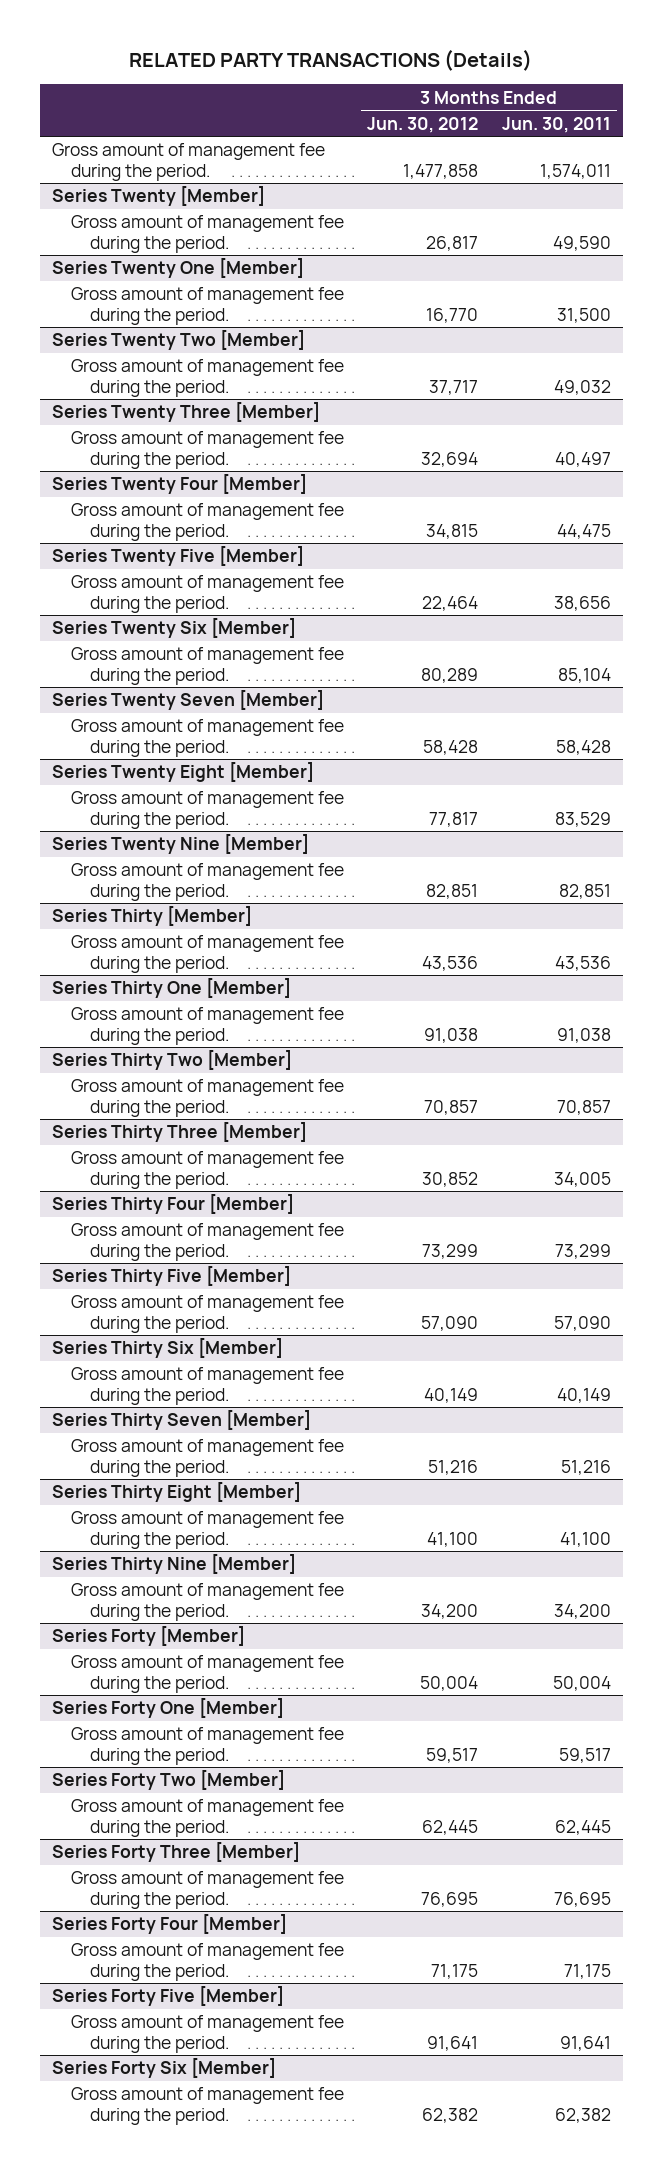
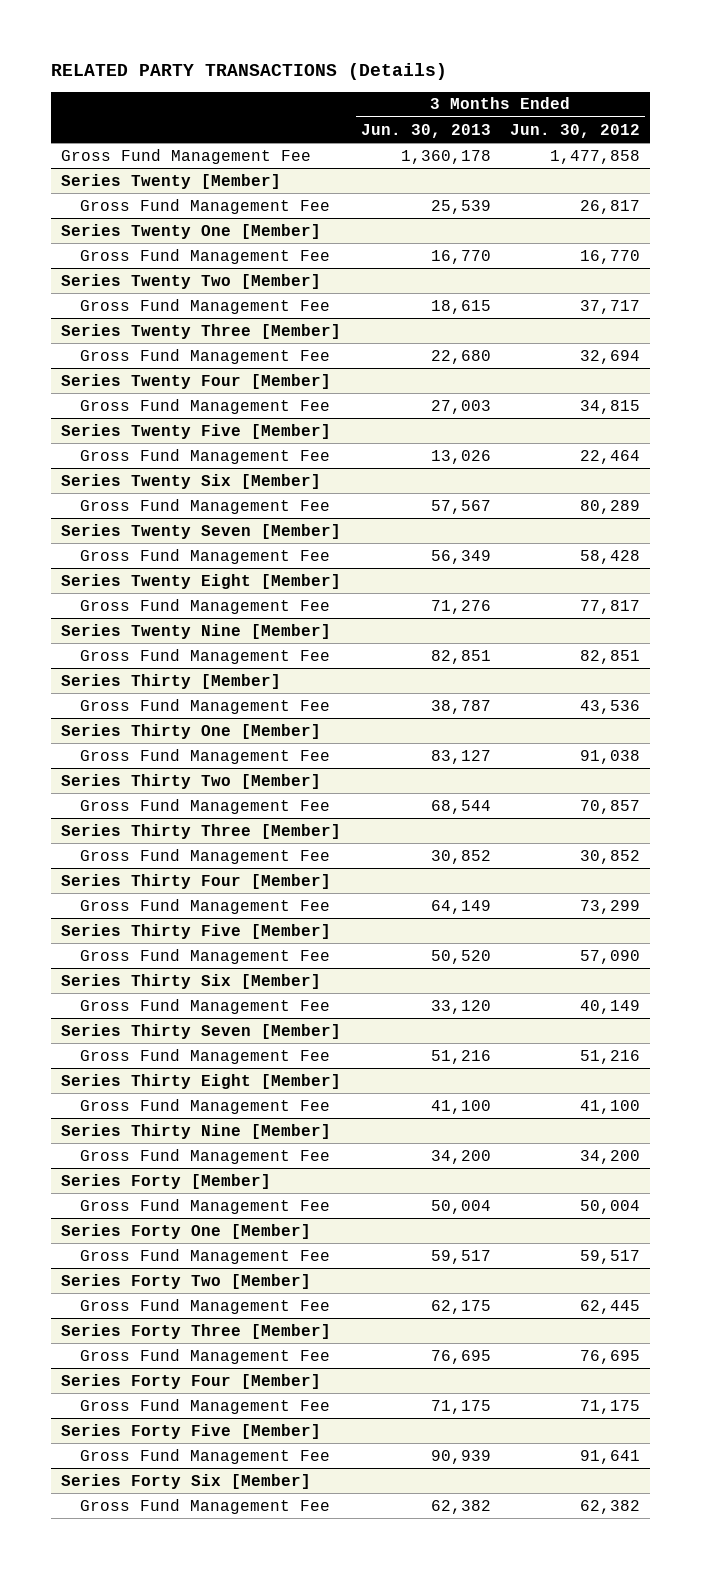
- | 3 Months Ended Jun. 30, 2012 | 3 Months Ended Jun. 30, 2011
+ | 3 Months Ended Jun. 30, 2013 | 3 Months Ended Jun. 30, 2012
- Gross amount of management fee during the period. | 1,477,858 | 1,574,011
+ Gross Fund Management Fee | 1,360,178 | 1,477,858
@ Series Twenty [Member]
- Gross amount of management fee during the period. | 26,817 | 49,590
+ Gross Fund Management Fee | 25,539 | 26,817
@ Series Twenty One [Member]
- Gross amount of management fee during the period. | 16,770 | 31,500
+ Gross Fund Management Fee | 16,770 | 16,770
@ Series Twenty Two [Member]
- Gross amount of management fee during the period. | 37,717 | 49,032
+ Gross Fund Management Fee | 18,615 | 37,717
@ Series Twenty Three [Member]
- Gross amount of management fee during the period. | 32,694 | 40,497
+ Gross Fund Management Fee | 22,680 | 32,694
@ Series Twenty Four [Member]
- Gross amount of management fee during the period. | 34,815 | 44,475
+ Gross Fund Management Fee | 27,003 | 34,815
@ Series Twenty Five [Member]
- Gross amount of management fee during the period. | 22,464 | 38,656
+ Gross Fund Management Fee | 13,026 | 22,464
@ Series Twenty Six [Member]
- Gross amount of management fee during the period. | 80,289 | 85,104
+ Gross Fund Management Fee | 57,567 | 80,289
@ Series Twenty Seven [Member]
- Gross amount of management fee during the period. | 58,428 | 58,428
+ Gross Fund Management Fee | 56,349 | 58,428
@ Series Twenty Eight [Member]
- Gross amount of management fee during the period. | 77,817 | 83,529
+ Gross Fund Management Fee | 71,276 | 77,817
@ Series Twenty Nine [Member]
- Gross amount of management fee during the period. | 82,851 | 82,851
+ Gross Fund Management Fee | 82,851 | 82,851
@ Series Thirty [Member]
- Gross amount of management fee during the period. | 43,536 | 43,536
+ Gross Fund Management Fee | 38,787 | 43,536
@ Series Thirty One [Member]
- Gross amount of management fee during the period. | 91,038 | 91,038
+ Gross Fund Management Fee | 83,127 | 91,038
@ Series Thirty Two [Member]
- Gross amount of management fee during the period. | 70,857 | 70,857
+ Gross Fund Management Fee | 68,544 | 70,857
@ Series Thirty Three [Member]
- Gross amount of management fee during the period. | 30,852 | 34,005
+ Gross Fund Management Fee | 30,852 | 30,852
@ Series Thirty Four [Member]
- Gross amount of management fee during the period. | 73,299 | 73,299
+ Gross Fund Management Fee | 64,149 | 73,299
@ Series Thirty Five [Member]
- Gross amount of management fee during the period. | 57,090 | 57,090
+ Gross Fund Management Fee | 50,520 | 57,090
@ Series Thirty Six [Member]
- Gross amount of management fee during the period. | 40,149 | 40,149
+ Gross Fund Management Fee | 33,120 | 40,149
@ Series Thirty Seven [Member]
- Gross amount of management fee during the period. | 51,216 | 51,216
+ Gross Fund Management Fee | 51,216 | 51,216
@ Series Thirty Eight [Member]
- Gross amount of management fee during the period. | 41,100 | 41,100
+ Gross Fund Management Fee | 41,100 | 41,100
@ Series Thirty Nine [Member]
- Gross amount of management fee during the period. | 34,200 | 34,200
+ Gross Fund Management Fee | 34,200 | 34,200
@ Series Forty [Member]
- Gross amount of management fee during the period. | 50,004 | 50,004
+ Gross Fund Management Fee | 50,004 | 50,004
@ Series Forty One [Member]
- Gross amount of management fee during the period. | 59,517 | 59,517
+ Gross Fund Management Fee | 59,517 | 59,517
@ Series Forty Two [Member]
- Gross amount of management fee during the period. | 62,445 | 62,445
+ Gross Fund Management Fee | 62,175 | 62,445
@ Series Forty Three [Member]
- Gross amount of management fee during the period. | 76,695 | 76,695
+ Gross Fund Management Fee | 76,695 | 76,695
@ Series Forty Four [Member]
- Gross amount of management fee during the period. | 71,175 | 71,175
+ Gross Fund Management Fee | 71,175 | 71,175
@ Series Forty Five [Member]
- Gross amount of management fee during the period. | 91,641 | 91,641
+ Gross Fund Management Fee | 90,939 | 91,641
@ Series Forty Six [Member]
- Gross amount of management fee during the period. | 62,382 | 62,382
+ Gross Fund Management Fee | 62,382 | 62,382

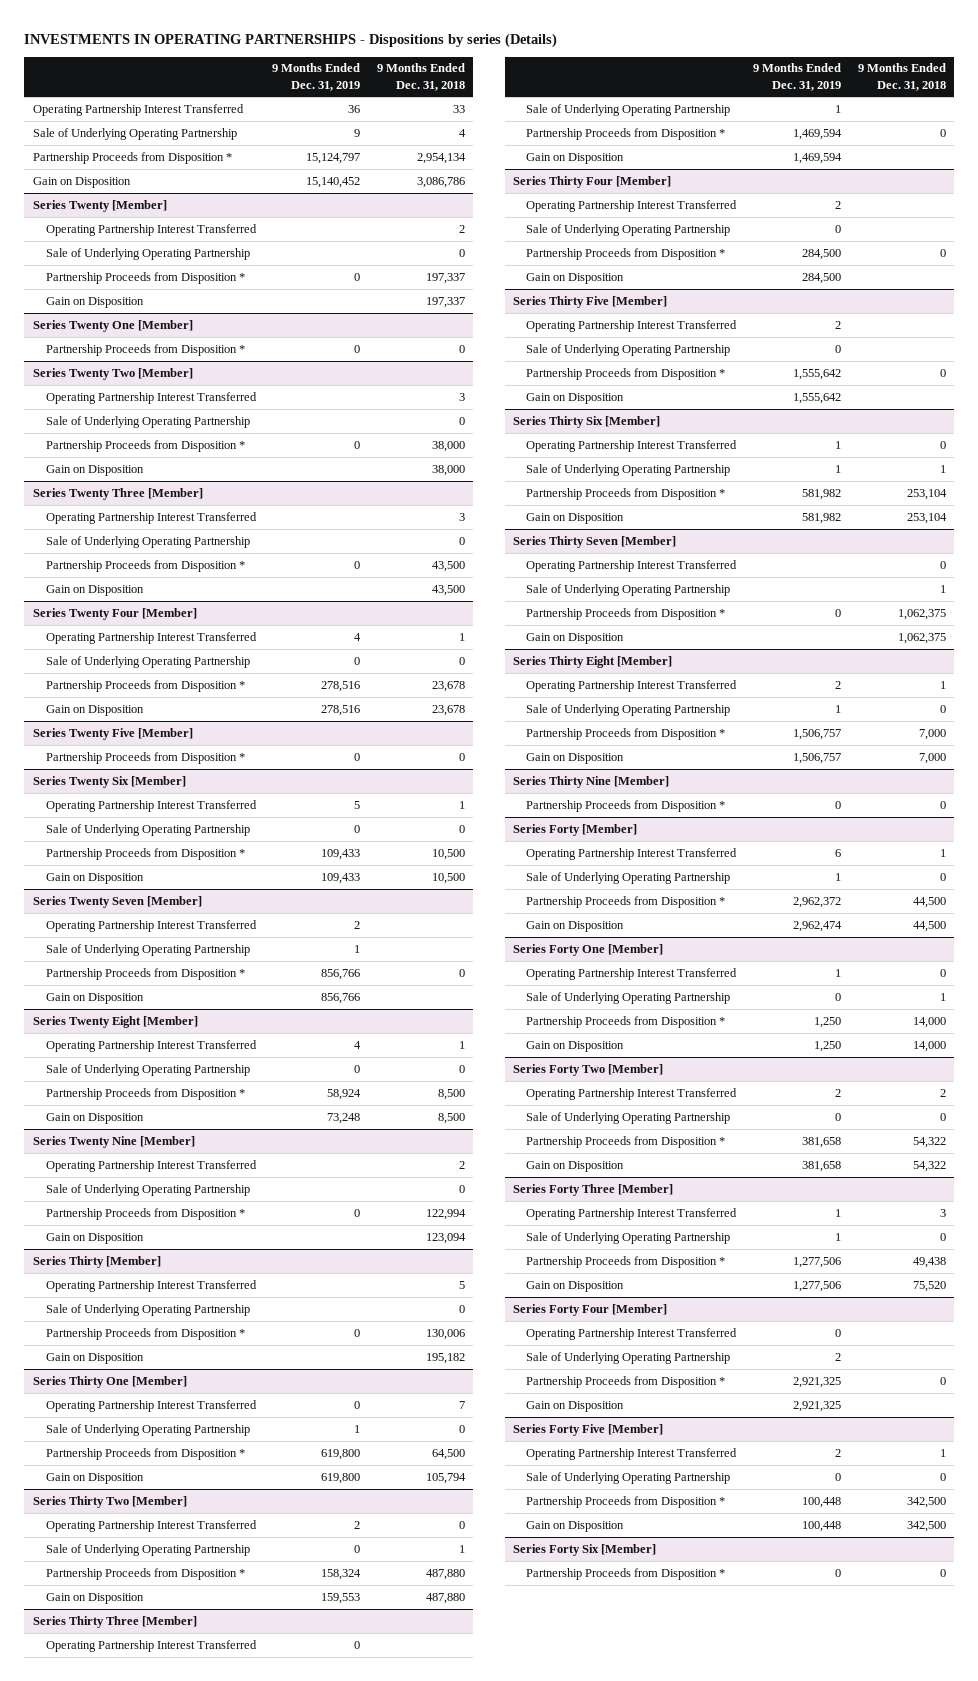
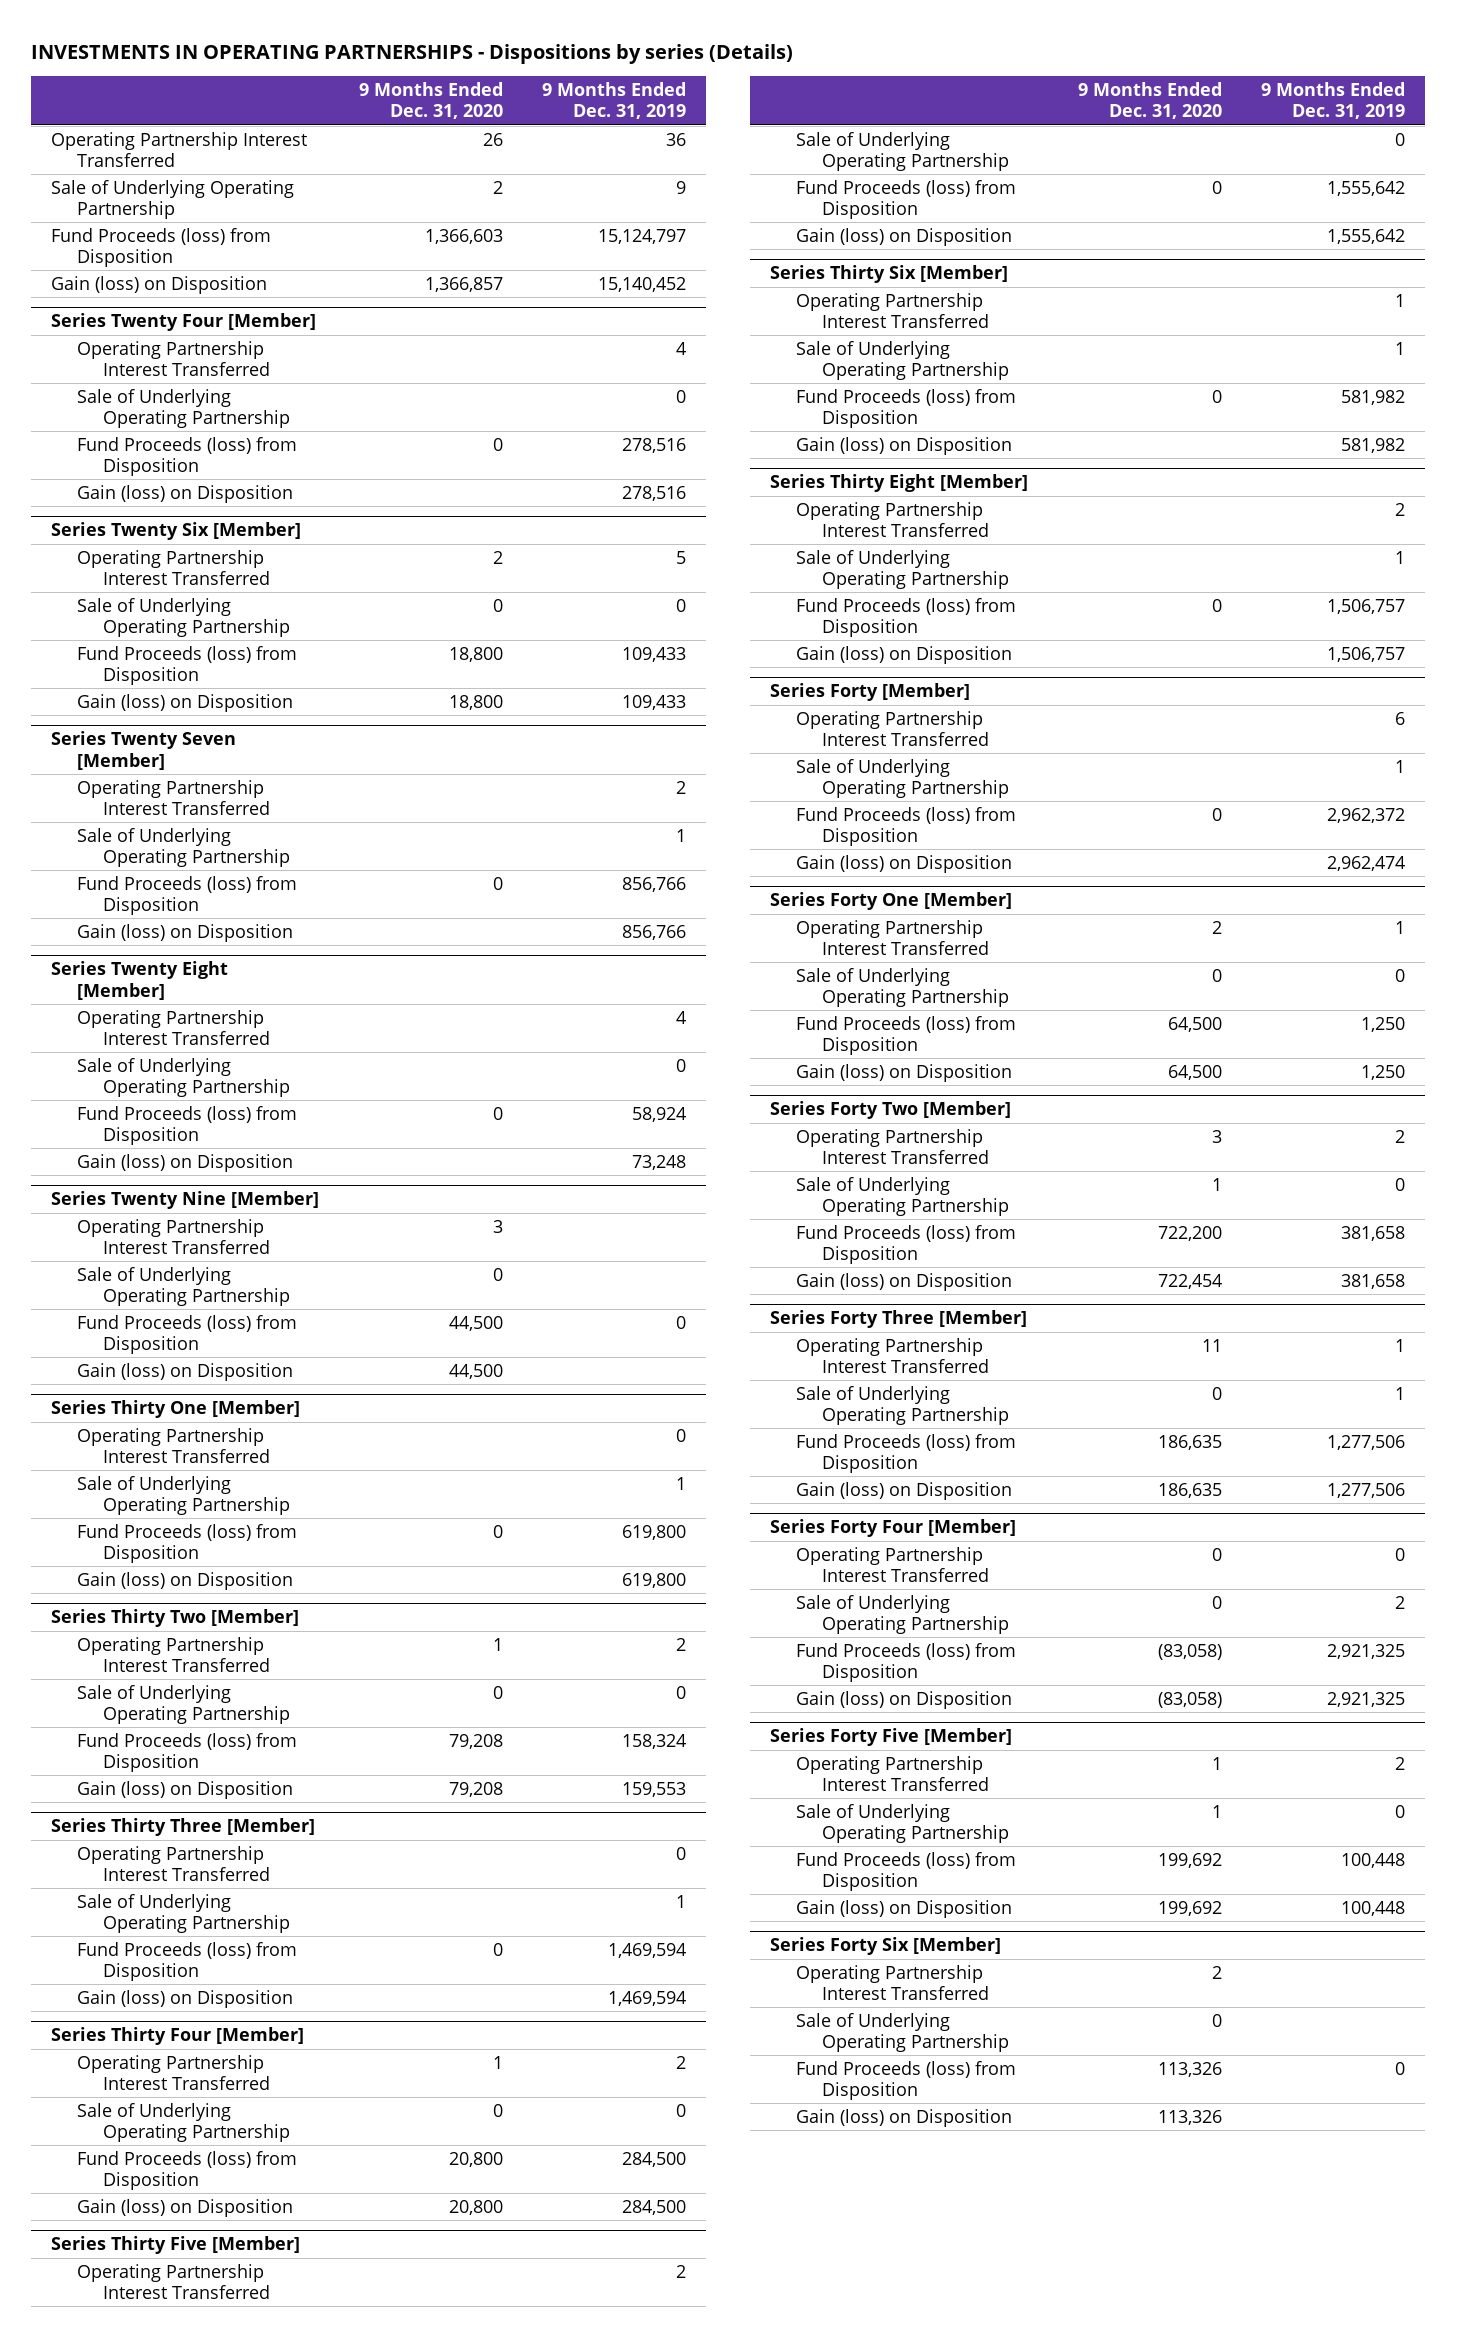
- | 9 Months Ended Dec. 31, 2019 | 9 Months Ended Dec. 31, 2018
+ | 9 Months Ended Dec. 31, 2020 | 9 Months Ended Dec. 31, 2019
- Partnership Proceeds from Disposition * | 15,124,797 | 2,954,134
- Gain on Disposition | 15,140,452 | 3,086,786
- Series Twenty [Member]
- Operating Partnership Interest Transferred | | 2
- Sale of Underlying Operating Partnership | | 0
- Partnership Proceeds from Disposition * | 0 | 197,337
- Gain on Disposition | | 197,337
- Series Twenty One [Member]
- Partnership Proceeds from Disposition * | 0 | 0
- Series Twenty Two [Member]
- Operating Partnership Interest Transferred | | 3
- Sale of Underlying Operating Partnership | | 0
- Partnership Proceeds from Disposition * | 0 | 38,000
- Gain on Disposition | | 38,000
- Series Twenty Three [Member]
- Operating Partnership Interest Transferred | | 3
- Sale of Underlying Operating Partnership | | 0
- Partnership Proceeds from Disposition * | 0 | 43,500
- Gain on Disposition | | 43,500
+ Fund Proceeds (loss) from Disposition | 1,366,603 | 15,124,797
+ Gain (loss) on Disposition | 1,366,857 | 15,140,452
@ Series Twenty Four [Member]
- Partnership Proceeds from Disposition * | 278,516 | 23,678
- Gain on Disposition | 278,516 | 23,678
- Series Twenty Five [Member]
- Partnership Proceeds from Disposition * | 0 | 0
@ Series Twenty Four [Member]
+ Fund Proceeds (loss) from Disposition | 0 | 278,516
+ Gain (loss) on Disposition | | 278,516
@ Series Twenty Six [Member]
- Partnership Proceeds from Disposition * | 109,433 | 10,500
- Gain on Disposition | 109,433 | 10,500
+ Fund Proceeds (loss) from Disposition | 18,800 | 109,433
+ Gain (loss) on Disposition | 18,800 | 109,433
@ Series Twenty Seven [Member]
- Partnership Proceeds from Disposition * | 856,766 | 0
- Gain on Disposition | 856,766 |
+ Fund Proceeds (loss) from Disposition | 0 | 856,766
+ Gain (loss) on Disposition | | 856,766
@ Series Twenty Eight [Member]
- Partnership Proceeds from Disposition * | 58,924 | 8,500
- Gain on Disposition | 73,248 | 8,500
+ Fund Proceeds (loss) from Disposition | 0 | 58,924
+ Gain (loss) on Disposition | | 73,248
@ Series Twenty Nine [Member]
- Partnership Proceeds from Disposition * | 0 | 122,994
- Gain on Disposition | | 123,094
- Series Thirty [Member]
- Operating Partnership Interest Transferred | | 5
- Sale of Underlying Operating Partnership | | 0
- Partnership Proceeds from Disposition * | 0 | 130,006
- Gain on Disposition | | 195,182
@ Series Twenty Nine [Member]
+ Fund Proceeds (loss) from Disposition | 44,500 | 0
+ Gain (loss) on Disposition | 44,500 |
@ Series Thirty One [Member]
- Partnership Proceeds from Disposition * | 619,800 | 64,500
- Gain on Disposition | 619,800 | 105,794
+ Fund Proceeds (loss) from Disposition | 0 | 619,800
+ Gain (loss) on Disposition | | 619,800
@ Series Thirty Two [Member]
- Partnership Proceeds from Disposition * | 158,324 | 487,880
- Gain on Disposition | 159,553 | 487,880
+ Fund Proceeds (loss) from Disposition | 79,208 | 158,324
+ Gain (loss) on Disposition | 79,208 | 159,553
@ Series Thirty Three [Member]
- Partnership Proceeds from Disposition * | 1,469,594 | 0
- Gain on Disposition | 1,469,594 |
+ Fund Proceeds (loss) from Disposition | 0 | 1,469,594
+ Gain (loss) on Disposition | | 1,469,594
@ Series Thirty Four [Member]
- Partnership Proceeds from Disposition * | 284,500 | 0
- Gain on Disposition | 284,500 |
+ Fund Proceeds (loss) from Disposition | 20,800 | 284,500
+ Gain (loss) on Disposition | 20,800 | 284,500
@ Series Thirty Five [Member]
- Partnership Proceeds from Disposition * | 1,555,642 | 0
- Gain on Disposition | 1,555,642 |
+ Fund Proceeds (loss) from Disposition | 0 | 1,555,642
+ Gain (loss) on Disposition | | 1,555,642
@ Series Thirty Six [Member]
- Partnership Proceeds from Disposition * | 581,982 | 253,104
- Gain on Disposition | 581,982 | 253,104
- Series Thirty Seven [Member]
- Operating Partnership Interest Transferred | | 0
- Sale of Underlying Operating Partnership | | 1
- Partnership Proceeds from Disposition * | 0 | 1,062,375
- Gain on Disposition | | 1,062,375
@ Series Thirty Six [Member]
+ Fund Proceeds (loss) from Disposition | 0 | 581,982
+ Gain (loss) on Disposition | | 581,982
@ Series Thirty Eight [Member]
- Partnership Proceeds from Disposition * | 1,506,757 | 7,000
- Gain on Disposition | 1,506,757 | 7,000
- Series Thirty Nine [Member]
- Partnership Proceeds from Disposition * | 0 | 0
@ Series Thirty Eight [Member]
+ Fund Proceeds (loss) from Disposition | 0 | 1,506,757
+ Gain (loss) on Disposition | | 1,506,757
@ Series Forty [Member]
- Partnership Proceeds from Disposition * | 2,962,372 | 44,500
- Gain on Disposition | 2,962,474 | 44,500
+ Fund Proceeds (loss) from Disposition | 0 | 2,962,372
+ Gain (loss) on Disposition | | 2,962,474
@ Series Forty One [Member]
- Partnership Proceeds from Disposition * | 1,250 | 14,000
- Gain on Disposition | 1,250 | 14,000
+ Fund Proceeds (loss) from Disposition | 64,500 | 1,250
+ Gain (loss) on Disposition | 64,500 | 1,250
@ Series Forty Two [Member]
- Partnership Proceeds from Disposition * | 381,658 | 54,322
- Gain on Disposition | 381,658 | 54,322
+ Fund Proceeds (loss) from Disposition | 722,200 | 381,658
+ Gain (loss) on Disposition | 722,454 | 381,658
@ Series Forty Three [Member]
- Partnership Proceeds from Disposition * | 1,277,506 | 49,438
- Gain on Disposition | 1,277,506 | 75,520
+ Fund Proceeds (loss) from Disposition | 186,635 | 1,277,506
+ Gain (loss) on Disposition | 186,635 | 1,277,506
@ Series Forty Four [Member]
- Partnership Proceeds from Disposition * | 2,921,325 | 0
- Gain on Disposition | 2,921,325 |
+ Fund Proceeds (loss) from Disposition | (83,058) | 2,921,325
+ Gain (loss) on Disposition | (83,058) | 2,921,325
@ Series Forty Five [Member]
- Partnership Proceeds from Disposition * | 100,448 | 342,500
- Gain on Disposition | 100,448 | 342,500
+ Fund Proceeds (loss) from Disposition | 199,692 | 100,448
+ Gain (loss) on Disposition | 199,692 | 100,448
@ Series Forty Six [Member]
- Partnership Proceeds from Disposition * | 0 | 0
+ Operating Partnership Interest Transferred | 2 |
+ Sale of Underlying Operating Partnership | 0 |
+ Fund Proceeds (loss) from Disposition | 113,326 | 0
+ Gain (loss) on Disposition | 113,326 |

